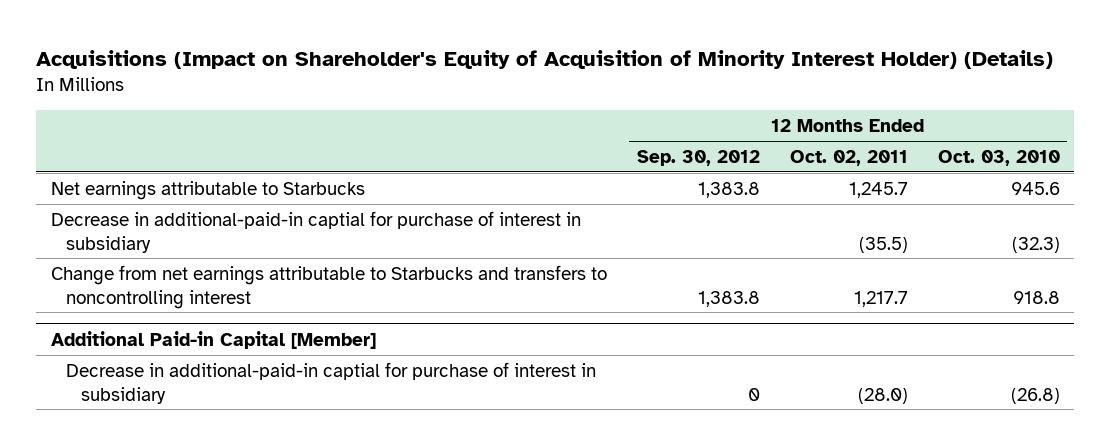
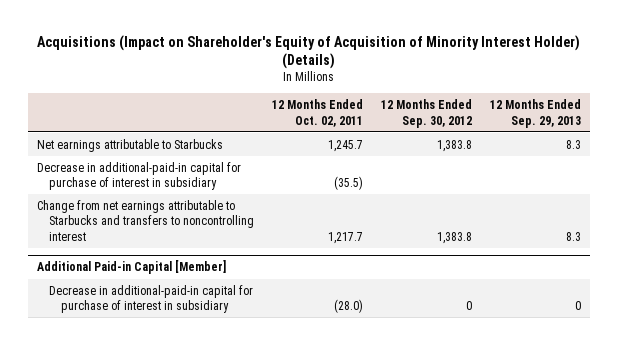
- | 12 Months Ended Sep. 30, 2012 | 12 Months Ended Oct. 02, 2011 | 12 Months Ended Oct. 03, 2010
+ | 12 Months Ended Oct. 02, 2011 | 12 Months Ended Sep. 30, 2012 | 12 Months Ended Sep. 29, 2013
- Decrease in additional-paid-in captial for purchase of interest in subsidiary | | (35.5) | (32.3)
+ Decrease in additional-paid-in capital for purchase of interest in subsidiary | (35.5) | |
@ Additional Paid-in Capital [Member]
- Decrease in additional-paid-in captial for purchase of interest in subsidiary | 0 | (28.0) | (26.8)
+ Decrease in additional-paid-in capital for purchase of interest in subsidiary | (28.0) | 0 | 0

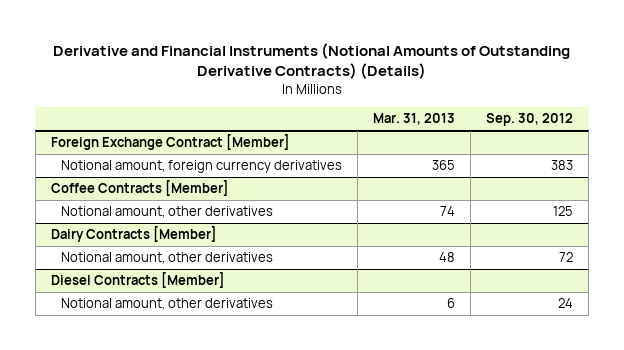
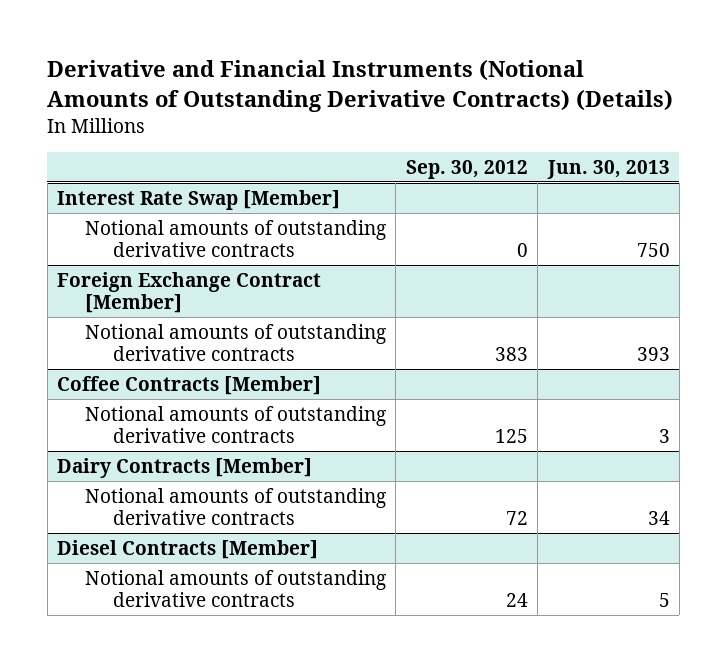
- | Mar. 31, 2013 | Sep. 30, 2012
+ | Sep. 30, 2012 | Jun. 30, 2013
+ Interest Rate Swap [Member]
+ Notional amounts of outstanding derivative contracts | 0 | 750
@ Foreign Exchange Contract [Member]
- Notional amount, foreign currency derivatives | 365 | 383
+ Notional amounts of outstanding derivative contracts | 383 | 393
@ Coffee Contracts [Member]
- Notional amount, other derivatives | 74 | 125
+ Notional amounts of outstanding derivative contracts | 125 | 3
@ Dairy Contracts [Member]
- Notional amount, other derivatives | 48 | 72
+ Notional amounts of outstanding derivative contracts | 72 | 34
@ Diesel Contracts [Member]
- Notional amount, other derivatives | 6 | 24
+ Notional amounts of outstanding derivative contracts | 24 | 5

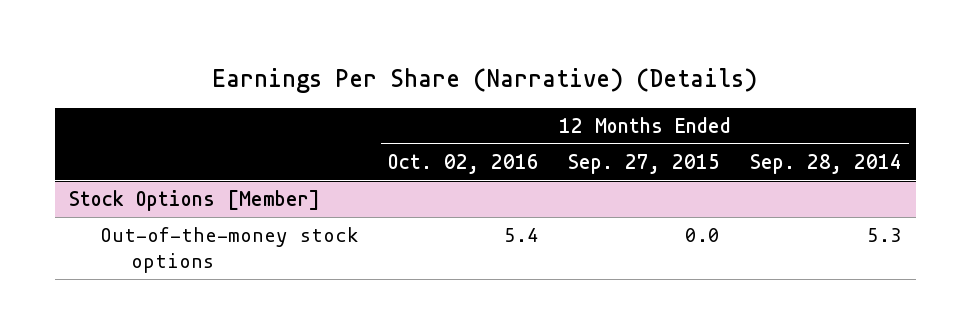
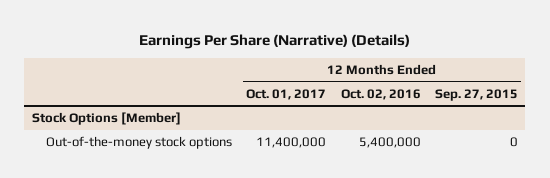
- | 12 Months Ended Oct. 02, 2016 | 12 Months Ended Sep. 27, 2015 | 12 Months Ended Sep. 28, 2014
+ | 12 Months Ended Oct. 01, 2017 | 12 Months Ended Oct. 02, 2016 | 12 Months Ended Sep. 27, 2015
@ Stock Options [Member]
- Out-of-the-money stock options | 5.4 | 0.0 | 5.3
+ Out-of-the-money stock options | 11,400,000 | 5,400,000 | 0

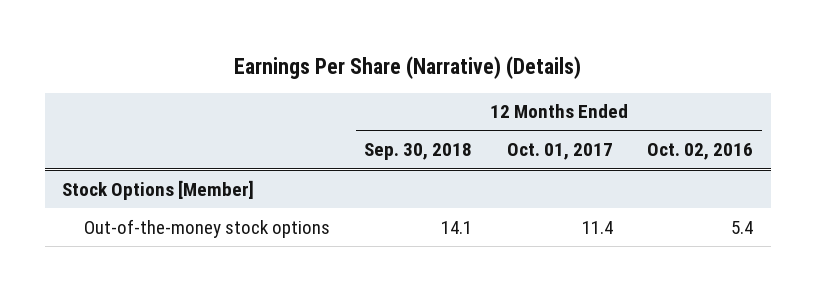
- | 12 Months Ended Oct. 01, 2017 | 12 Months Ended Oct. 02, 2016 | 12 Months Ended Sep. 27, 2015
+ | 12 Months Ended Sep. 30, 2018 | 12 Months Ended Oct. 01, 2017 | 12 Months Ended Oct. 02, 2016
@ Stock Options [Member]
- Out-of-the-money stock options | 11,400,000 | 5,400,000 | 0
+ Out-of-the-money stock options | 14.1 | 11.4 | 5.4

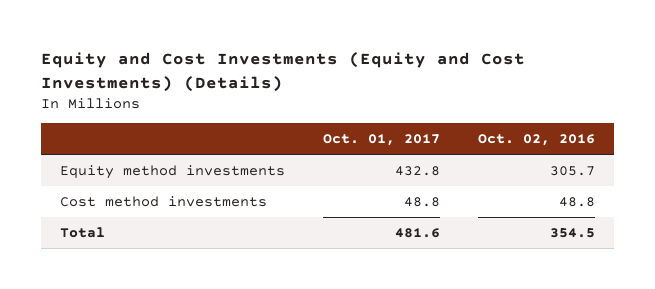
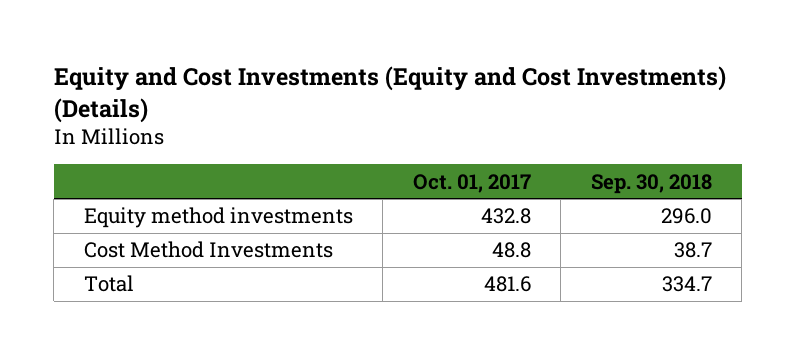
- | Oct. 01, 2017 | Oct. 02, 2016
+ | Oct. 01, 2017 | Sep. 30, 2018
- Cost method investments | 48.8 | 48.8
+ Cost Method Investments | 48.8 | 38.7

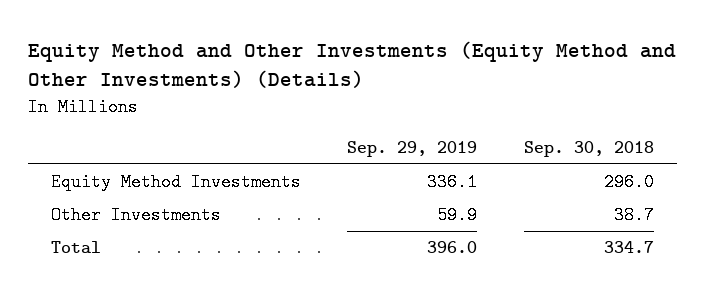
- Equity and Cost Investments (Equity and Cost Investments) (Details)
+ Equity Method and Other Investments (Equity Method and Other Investments) (Details)
- | Oct. 01, 2017 | Sep. 30, 2018
+ | Sep. 29, 2019 | Sep. 30, 2018
- Equity method investments | 432.8 | 296.0
- Cost Method Investments | 48.8 | 38.7
+ Equity Method Investments | 336.1 | 296.0
+ Other Investments | 59.9 | 38.7

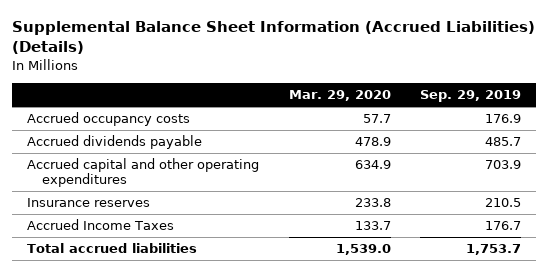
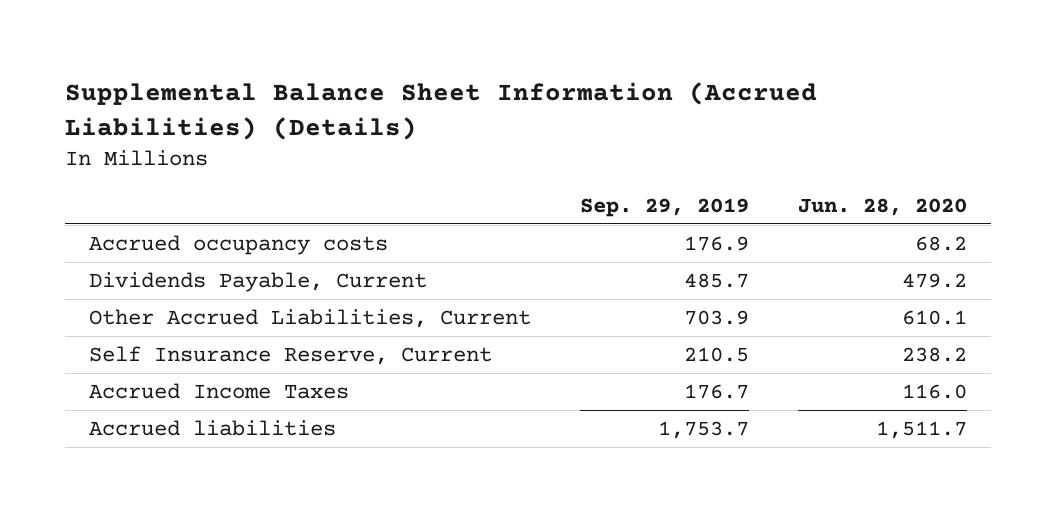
- | Mar. 29, 2020 | Sep. 29, 2019
+ | Sep. 29, 2019 | Jun. 28, 2020
- Accrued dividends payable | 478.9 | 485.7
- Accrued capital and other operating expenditures | 634.9 | 703.9
- Insurance reserves | 233.8 | 210.5
+ Dividends Payable, Current | 485.7 | 479.2
+ Other Accrued Liabilities, Current | 703.9 | 610.1
+ Self Insurance Reserve, Current | 210.5 | 238.2
- Total accrued liabilities | 1,539.0 | 1,753.7
+ Accrued liabilities | 1,753.7 | 1,511.7

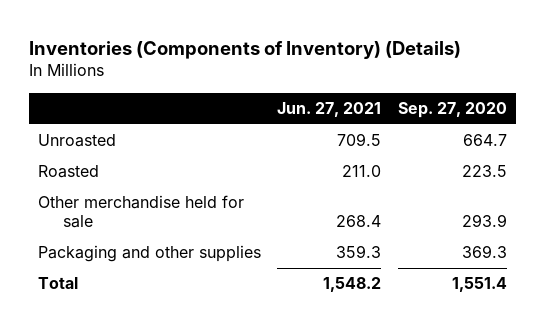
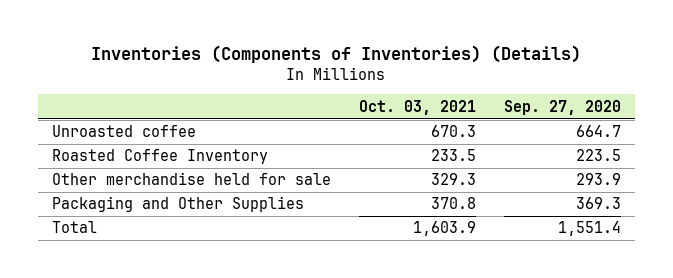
- Inventories (Components of Inventory) (Details)
+ Inventories (Components of Inventories) (Details)
- | Jun. 27, 2021 | Sep. 27, 2020
+ | Oct. 03, 2021 | Sep. 27, 2020
- Unroasted | 709.5 | 664.7
- Roasted | 211.0 | 223.5
+ Unroasted coffee | 670.3 | 664.7
+ Roasted Coffee Inventory | 233.5 | 223.5
- Packaging and other supplies | 359.3 | 369.3
+ Packaging and Other Supplies | 370.8 | 369.3

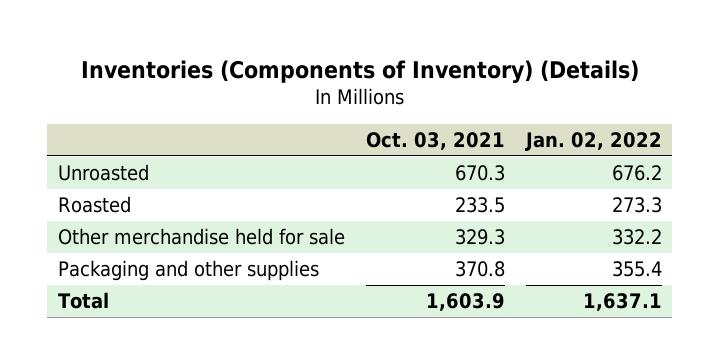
- Inventories (Components of Inventories) (Details)
+ Inventories (Components of Inventory) (Details)
- | Oct. 03, 2021 | Sep. 27, 2020
+ | Oct. 03, 2021 | Jan. 02, 2022
- Unroasted coffee | 670.3 | 664.7
- Roasted Coffee Inventory | 233.5 | 223.5
+ Unroasted | 670.3 | 676.2
+ Roasted | 233.5 | 273.3
- Packaging and Other Supplies | 370.8 | 369.3
+ Packaging and other supplies | 370.8 | 355.4

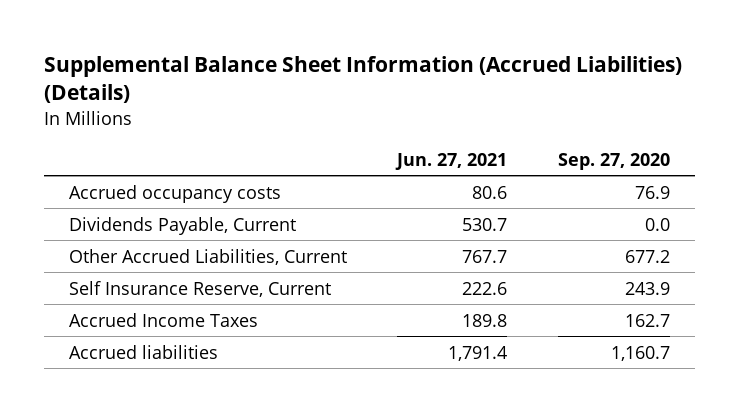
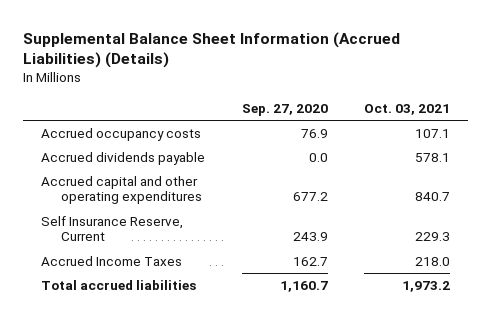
- | Jun. 27, 2021 | Sep. 27, 2020
+ | Sep. 27, 2020 | Oct. 03, 2021
- Dividends Payable, Current | 530.7 | 0.0
- Other Accrued Liabilities, Current | 767.7 | 677.2
+ Accrued dividends payable | 0.0 | 578.1
+ Accrued capital and other operating expenditures | 677.2 | 840.7
- Accrued liabilities | 1,791.4 | 1,160.7
+ Total accrued liabilities | 1,160.7 | 1,973.2

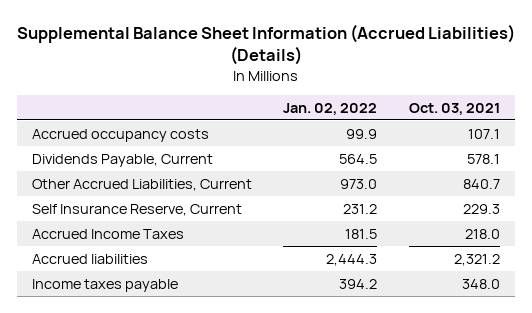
- | Sep. 27, 2020 | Oct. 03, 2021
+ | Jan. 02, 2022 | Oct. 03, 2021
- Accrued dividends payable | 0.0 | 578.1
- Accrued capital and other operating expenditures | 677.2 | 840.7
+ Dividends Payable, Current | 564.5 | 578.1
+ Other Accrued Liabilities, Current | 973.0 | 840.7
- Total accrued liabilities | 1,160.7 | 1,973.2
+ Accrued liabilities | 2,444.3 | 2,321.2
+ Income taxes payable | 394.2 | 348.0

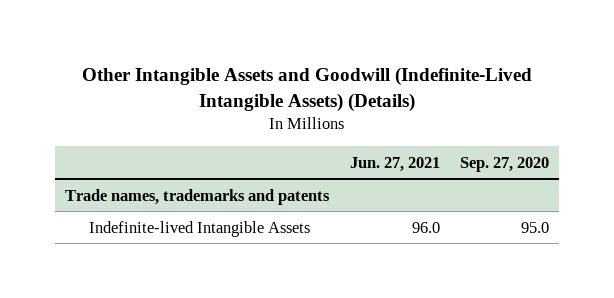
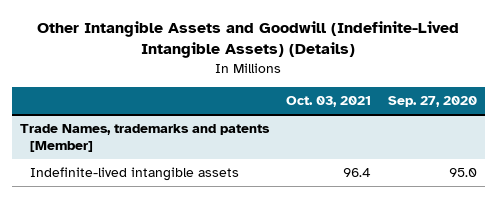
- | Jun. 27, 2021 | Sep. 27, 2020
+ | Oct. 03, 2021 | Sep. 27, 2020
- Trade names, trademarks and patents
- Indefinite-lived Intangible Assets | 96.0 | 95.0
+ Trade Names, trademarks and patents [Member]
+ Indefinite-lived intangible assets | 96.4 | 95.0

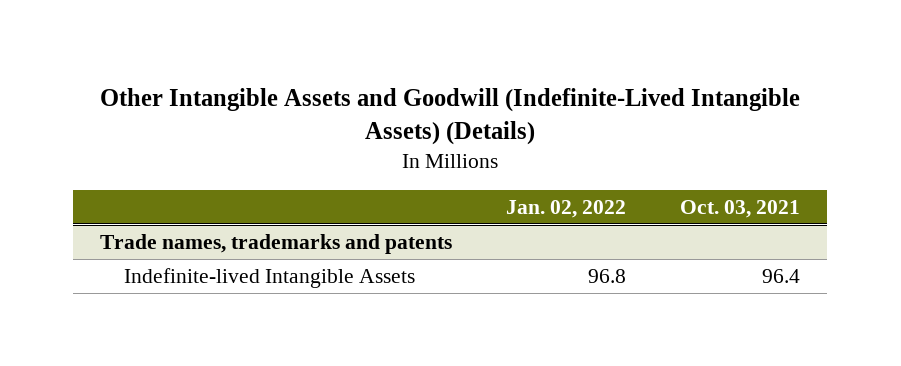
- | Oct. 03, 2021 | Sep. 27, 2020
+ | Jan. 02, 2022 | Oct. 03, 2021
- Trade Names, trademarks and patents [Member]
- Indefinite-lived intangible assets | 96.4 | 95.0
+ Trade names, trademarks and patents
+ Indefinite-lived Intangible Assets | 96.8 | 96.4

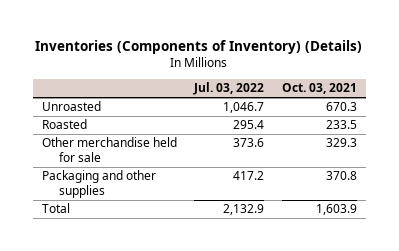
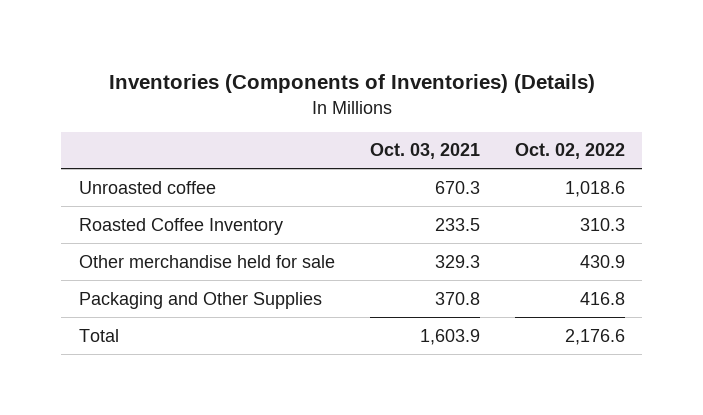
- Inventories (Components of Inventory) (Details)
+ Inventories (Components of Inventories) (Details)
- | Jul. 03, 2022 | Oct. 03, 2021
+ | Oct. 03, 2021 | Oct. 02, 2022
- Unroasted | 1,046.7 | 670.3
- Roasted | 295.4 | 233.5
+ Unroasted coffee | 670.3 | 1,018.6
+ Roasted Coffee Inventory | 233.5 | 310.3
- Packaging and other supplies | 417.2 | 370.8
+ Packaging and Other Supplies | 370.8 | 416.8

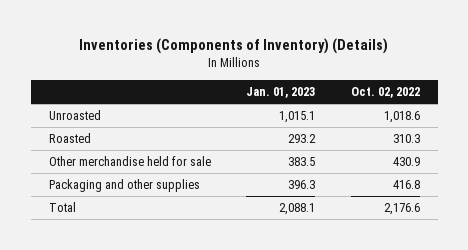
- Inventories (Components of Inventories) (Details)
+ Inventories (Components of Inventory) (Details)
- | Oct. 03, 2021 | Oct. 02, 2022
+ | Jan. 01, 2023 | Oct. 02, 2022
- Unroasted coffee | 670.3 | 1,018.6
- Roasted Coffee Inventory | 233.5 | 310.3
+ Unroasted | 1,015.1 | 1,018.6
+ Roasted | 293.2 | 310.3
- Packaging and Other Supplies | 370.8 | 416.8
+ Packaging and other supplies | 396.3 | 416.8

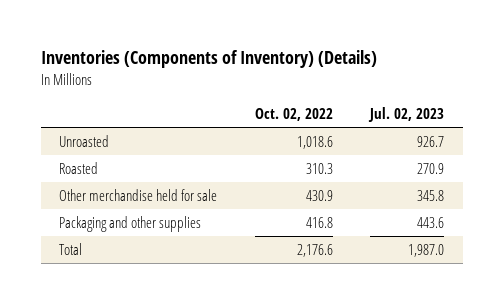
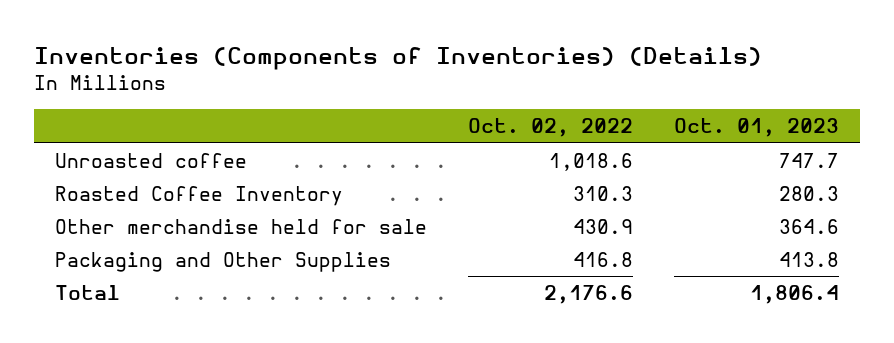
- Inventories (Components of Inventory) (Details)
+ Inventories (Components of Inventories) (Details)
- | Oct. 02, 2022 | Jul. 02, 2023
+ | Oct. 02, 2022 | Oct. 01, 2023
- Unroasted | 1,018.6 | 926.7
- Roasted | 310.3 | 270.9
+ Unroasted coffee | 1,018.6 | 747.7
+ Roasted Coffee Inventory | 310.3 | 280.3
- Packaging and other supplies | 416.8 | 443.6
+ Packaging and Other Supplies | 416.8 | 413.8

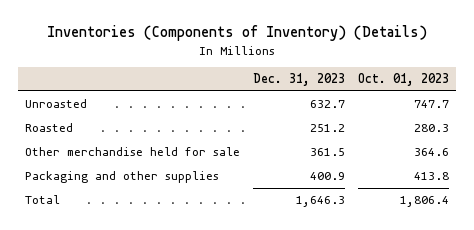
- Inventories (Components of Inventories) (Details)
+ Inventories (Components of Inventory) (Details)
- | Oct. 02, 2022 | Oct. 01, 2023
+ | Dec. 31, 2023 | Oct. 01, 2023
- Unroasted coffee | 1,018.6 | 747.7
- Roasted Coffee Inventory | 310.3 | 280.3
+ Unroasted | 632.7 | 747.7
+ Roasted | 251.2 | 280.3
- Packaging and Other Supplies | 416.8 | 413.8
+ Packaging and other supplies | 400.9 | 413.8

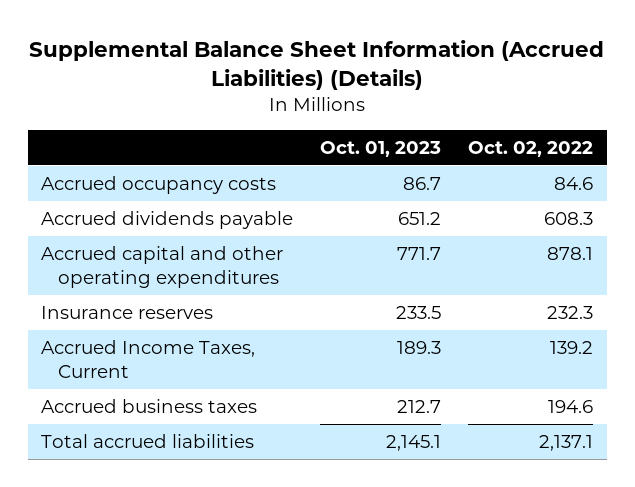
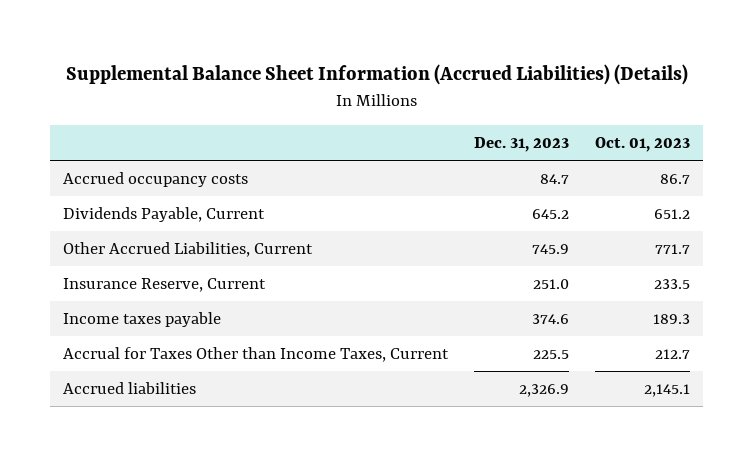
- | Oct. 01, 2023 | Oct. 02, 2022
+ | Dec. 31, 2023 | Oct. 01, 2023
- Accrued dividends payable | 651.2 | 608.3
- Accrued capital and other operating expenditures | 771.7 | 878.1
- Insurance reserves | 233.5 | 232.3
- Accrued Income Taxes, Current | 189.3 | 139.2
- Accrued business taxes | 212.7 | 194.6
- Total accrued liabilities | 2,145.1 | 2,137.1
+ Dividends Payable, Current | 645.2 | 651.2
+ Other Accrued Liabilities, Current | 745.9 | 771.7
+ Insurance Reserve, Current | 251.0 | 233.5
+ Income taxes payable | 374.6 | 189.3
+ Accrual for Taxes Other than Income Taxes, Current | 225.5 | 212.7
+ Accrued liabilities | 2,326.9 | 2,145.1

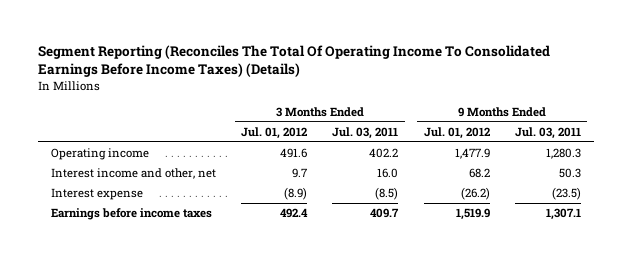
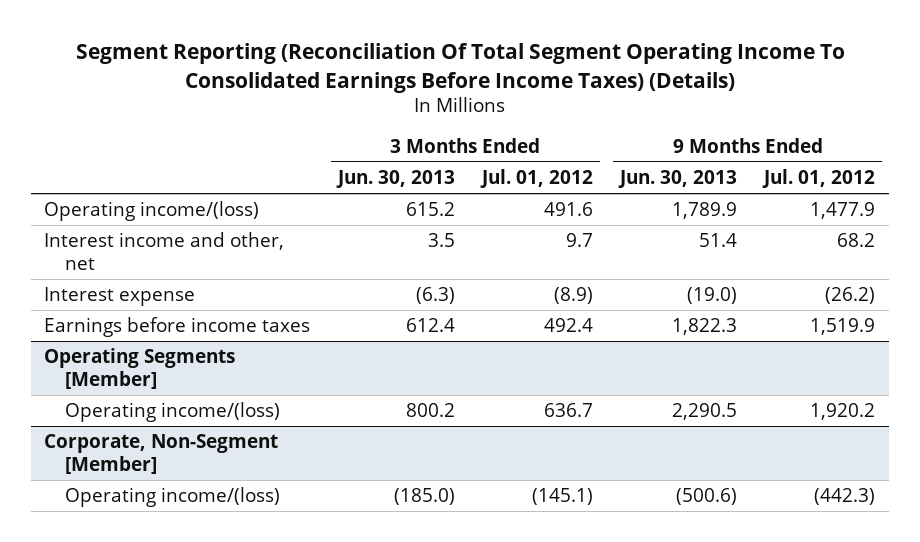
- Segment Reporting (Reconciles The Total Of Operating Income To Consolidated Earnings Before Income Taxes) (Details)
+ Segment Reporting (Reconciliation Of Total Segment Operating Income To Consolidated Earnings Before Income Taxes) (Details)
- | 3 Months Ended Jul. 01, 2012 | 3 Months Ended Jul. 03, 2011 | 9 Months Ended Jul. 01, 2012 | 9 Months Ended Jul. 03, 2011
+ | 3 Months Ended Jun. 30, 2013 | 3 Months Ended Jul. 01, 2012 | 9 Months Ended Jun. 30, 2013 | 9 Months Ended Jul. 01, 2012
- Operating income | 491.6 | 402.2 | 1,477.9 | 1,280.3
+ Operating income/(loss) | 615.2 | 491.6 | 1,789.9 | 1,477.9
+ Operating Segments [Member]
+ Operating income/(loss) | 800.2 | 636.7 | 2,290.5 | 1,920.2
+ Corporate, Non-Segment [Member]
+ Operating income/(loss) | (185.0) | (145.1) | (500.6) | (442.3)

